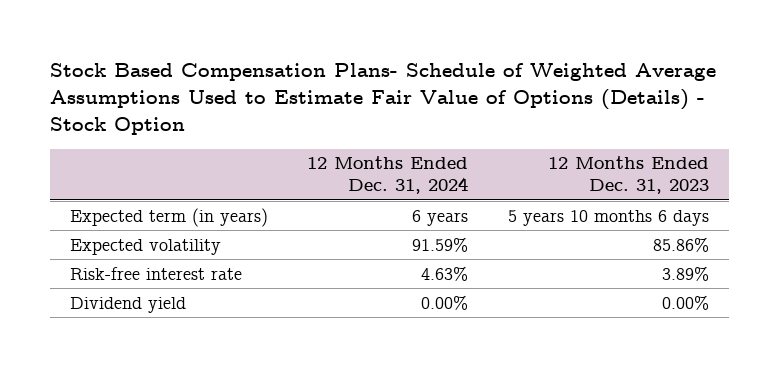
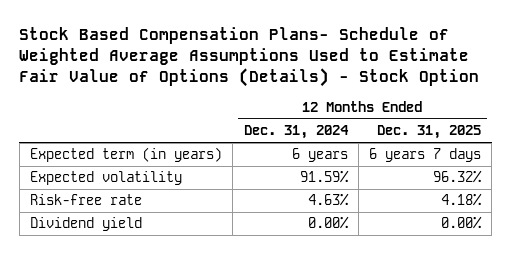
- | 12 Months Ended Dec. 31, 2024 | 12 Months Ended Dec. 31, 2023
+ | 12 Months Ended Dec. 31, 2024 | 12 Months Ended Dec. 31, 2025
- Risk-free interest rate | 4.63% | 3.89%
+ Risk-free rate | 4.63% | 4.18%

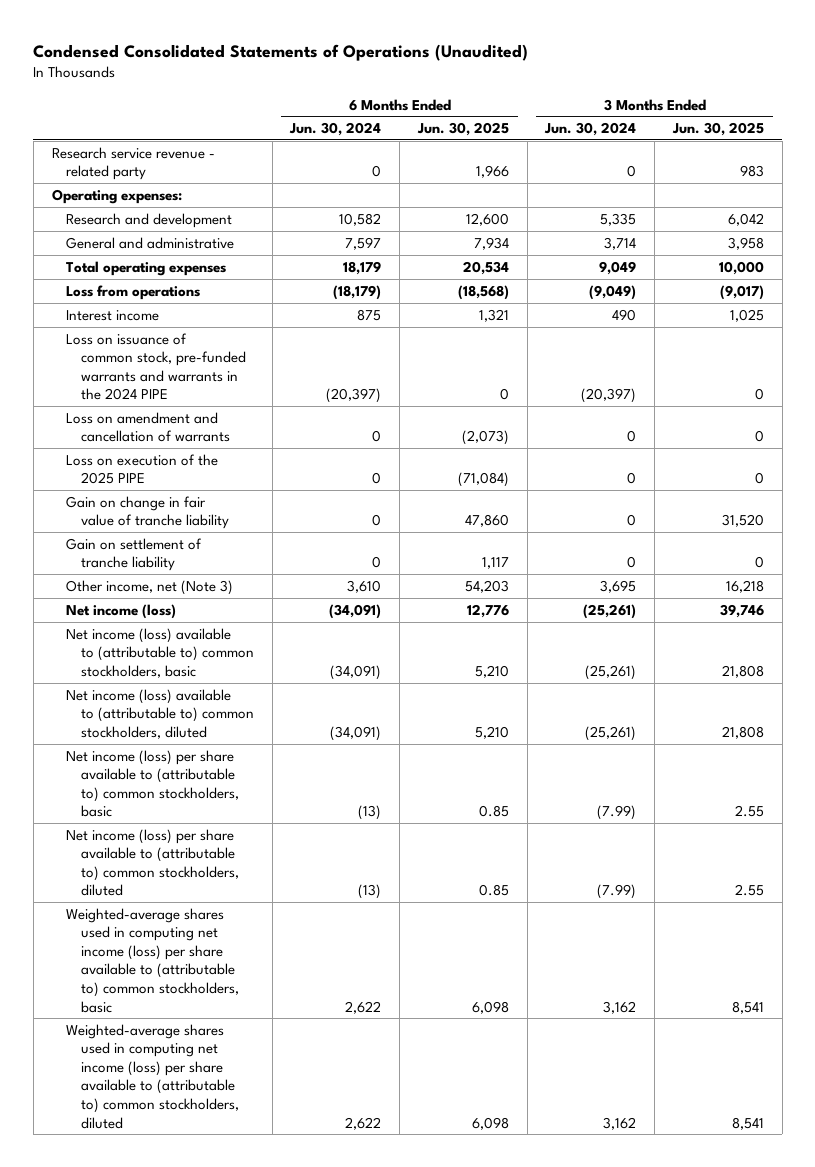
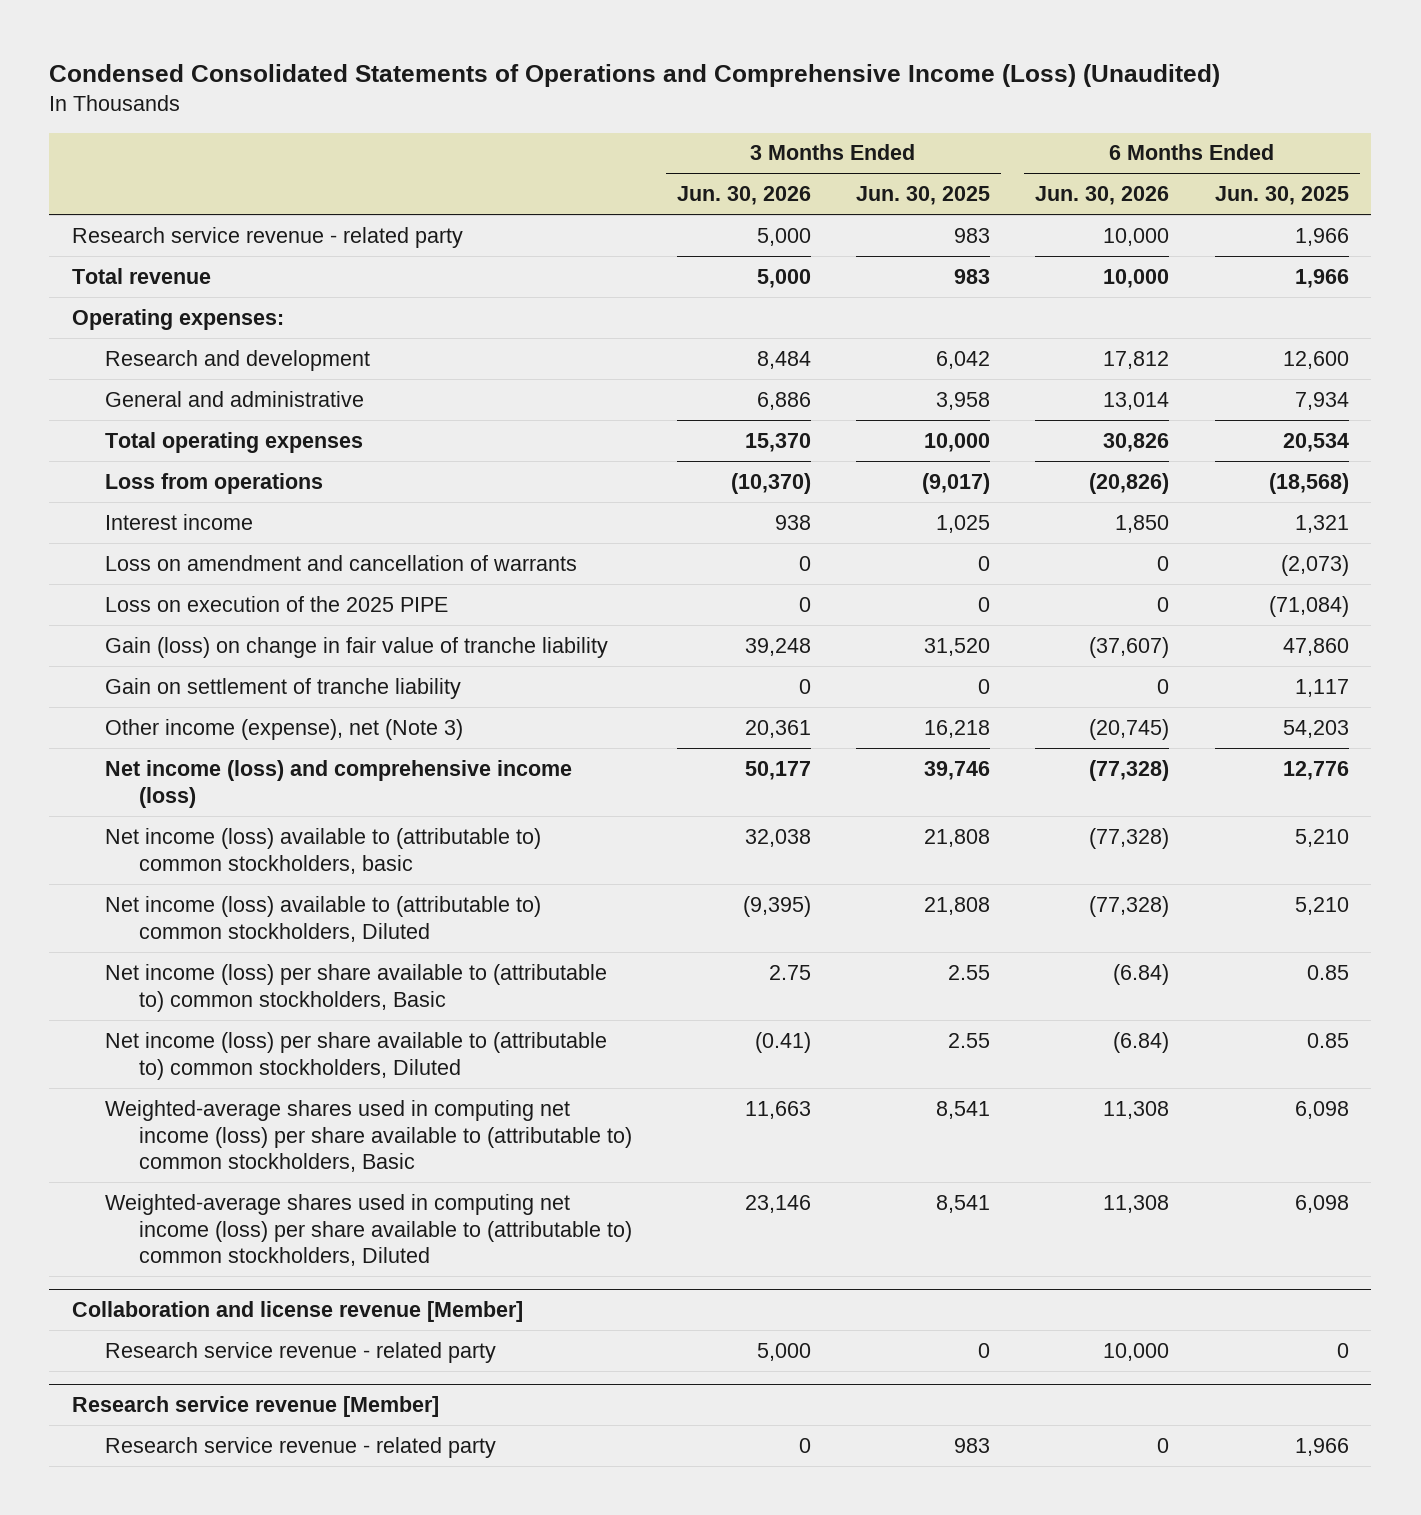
- Condensed Consolidated Statements of Operations (Unaudited)
+ Condensed Consolidated Statements of Operations and Comprehensive Income (Loss) (Unaudited)
- | 6 Months Ended Jun. 30, 2024 | 6 Months Ended Jun. 30, 2025 | 3 Months Ended Jun. 30, 2024 | 3 Months Ended Jun. 30, 2025
+ | 3 Months Ended Jun. 30, 2026 | 3 Months Ended Jun. 30, 2025 | 6 Months Ended Jun. 30, 2026 | 6 Months Ended Jun. 30, 2025
+ Total revenue | 5,000 | 983 | 10,000 | 1,966
- Loss on issuance of common stock, pre-funded warrants and warrants in the 2024 PIPE | (20,397) | 0 | (20,397) | 0
- Gain on change in fair value of tranche liability | 0 | 47,860 | 0 | 31,520
+ Gain (loss) on change in fair value of tranche liability | 39,248 | 31,520 | (37,607) | 47,860
- Other income, net (Note 3) | 3,610 | 54,203 | 3,695 | 16,218
- Net income (loss) | (34,091) | 12,776 | (25,261) | 39,746
+ Other income (expense), net (Note 3) | 20,361 | 16,218 | (20,745) | 54,203
+ Net income (loss) and comprehensive income (loss) | 50,177 | 39,746 | (77,328) | 12,776
- Net income (loss) available to (attributable to) common stockholders, diluted | (34,091) | 5,210 | (25,261) | 21,808
- Net income (loss) per share available to (attributable to) common stockholders, basic | (13) | 0.85 | (7.99) | 2.55
- Net income (loss) per share available to (attributable to) common stockholders, diluted | (13) | 0.85 | (7.99) | 2.55
- Weighted-average shares used in computing net income (loss) per share available to (attributable to) common stockholders, basic | 2,622 | 6,098 | 3,162 | 8,541
- Weighted-average shares used in computing net income (loss) per share available to (attributable to) common stockholders, diluted | 2,622 | 6,098 | 3,162 | 8,541
+ Net income (loss) available to (attributable to) common stockholders, Diluted | (9,395) | 21,808 | (77,328) | 5,210
+ Net income (loss) per share available to (attributable to) common stockholders, Basic | 2.75 | 2.55 | (6.84) | 0.85
+ Net income (loss) per share available to (attributable to) common stockholders, Diluted | (0.41) | 2.55 | (6.84) | 0.85
+ Weighted-average shares used in computing net income (loss) per share available to (attributable to) common stockholders, Basic | 11,663 | 8,541 | 11,308 | 6,098
+ Weighted-average shares used in computing net income (loss) per share available to (attributable to) common stockholders, Diluted | 23,146 | 8,541 | 11,308 | 6,098
+ Collaboration and license revenue [Member]
+ Research service revenue - related party | 5,000 | 0 | 10,000 | 0
+ Research service revenue [Member]
+ Research service revenue - related party | 0 | 983 | 0 | 1,966

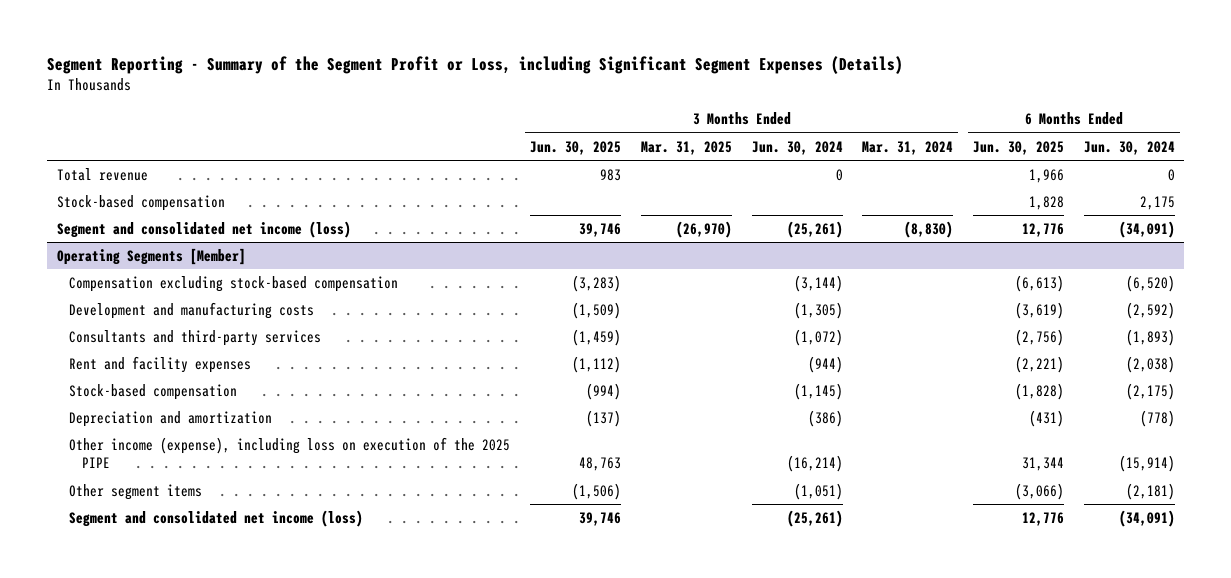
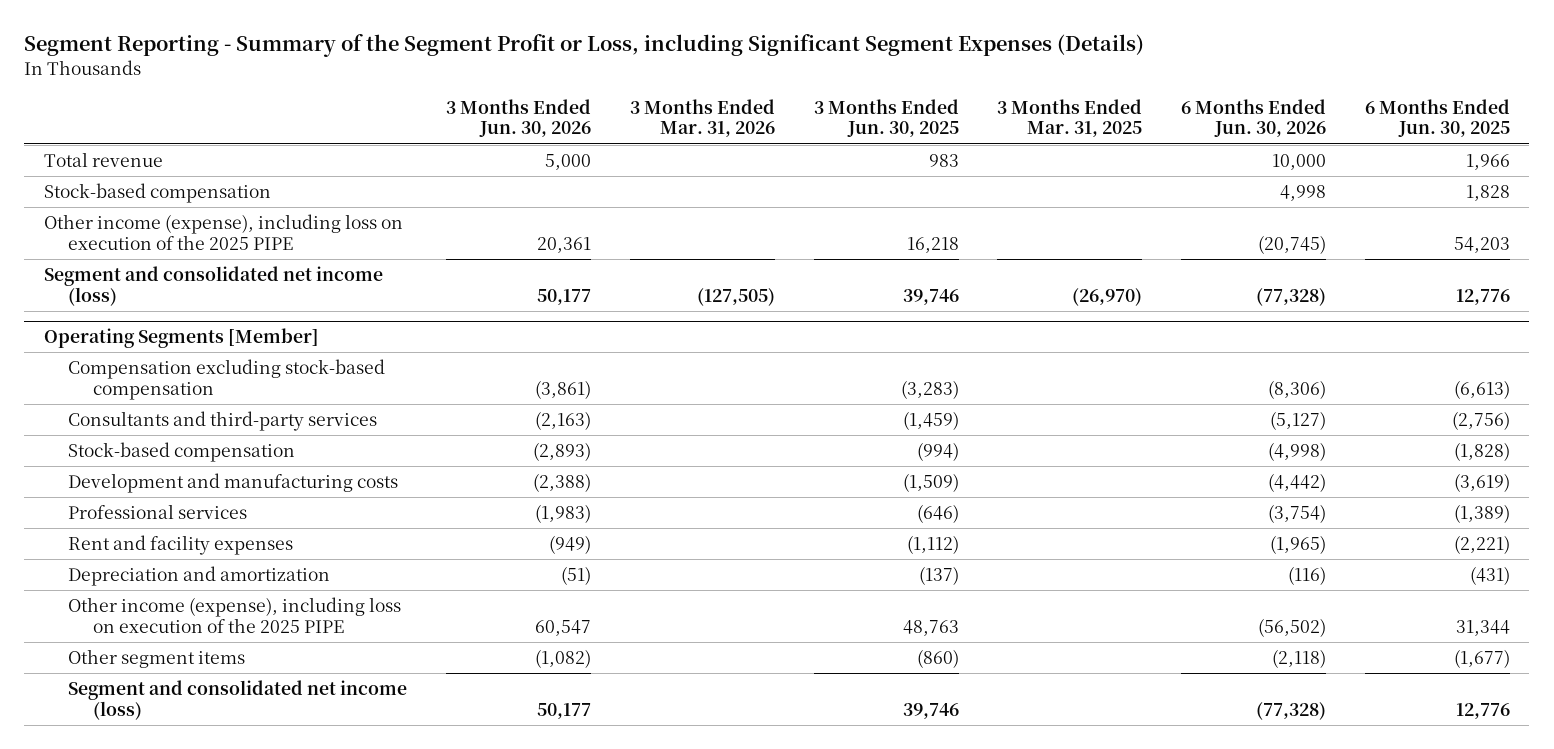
- | 3 Months Ended Jun. 30, 2025 | 3 Months Ended Mar. 31, 2025 | 3 Months Ended Jun. 30, 2024 | 3 Months Ended Mar. 31, 2024 | 6 Months Ended Jun. 30, 2025 | 6 Months Ended Jun. 30, 2024
+ | 3 Months Ended Jun. 30, 2026 | 3 Months Ended Mar. 31, 2026 | 3 Months Ended Jun. 30, 2025 | 3 Months Ended Mar. 31, 2025 | 6 Months Ended Jun. 30, 2026 | 6 Months Ended Jun. 30, 2025
+ Other income (expense), including loss on execution of the 2025 PIPE | 20,361 | | 16,218 | | (20,745) | 54,203
@ Operating Segments [Member]
moved down: Development and manufacturing costs | (2,388) | | (1,509) | | (4,442) | (3,619)
+ Professional services | (1,983) | | (646) | | (3,754) | (1,389)
moved down: Rent and facility expenses | (949) | | (1,112) | | (1,965) | (2,221)
- Other segment items | (1,506) | | (1,051) | | (3,066) | (2,181)
+ Other segment items | (1,082) | | (860) | | (2,118) | (1,677)

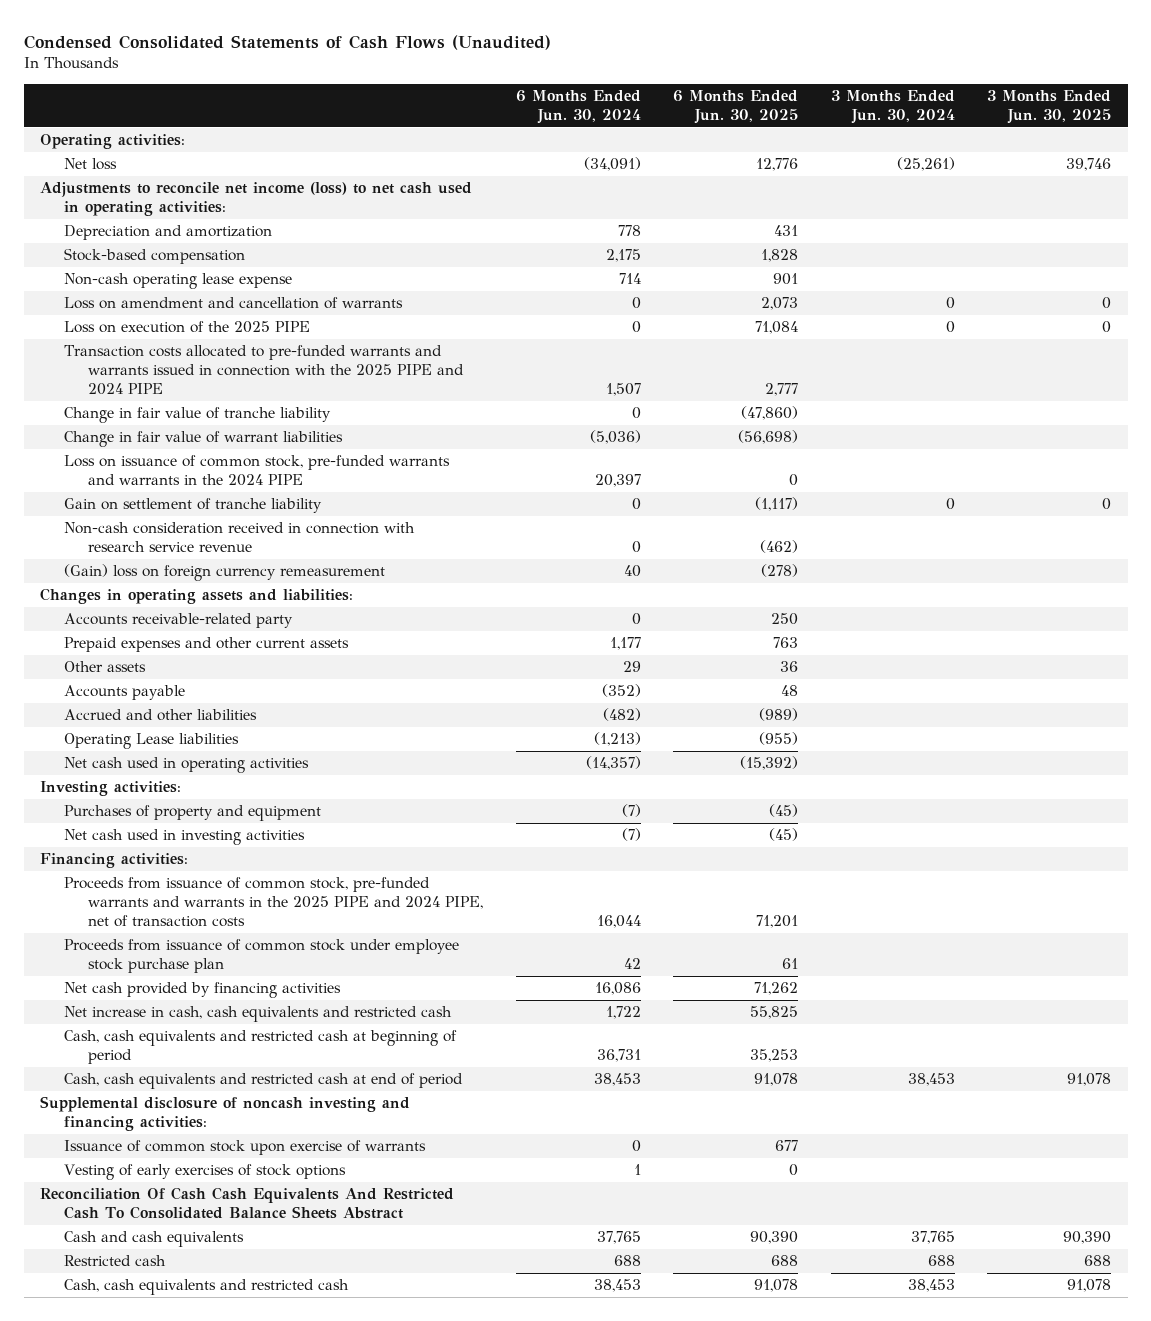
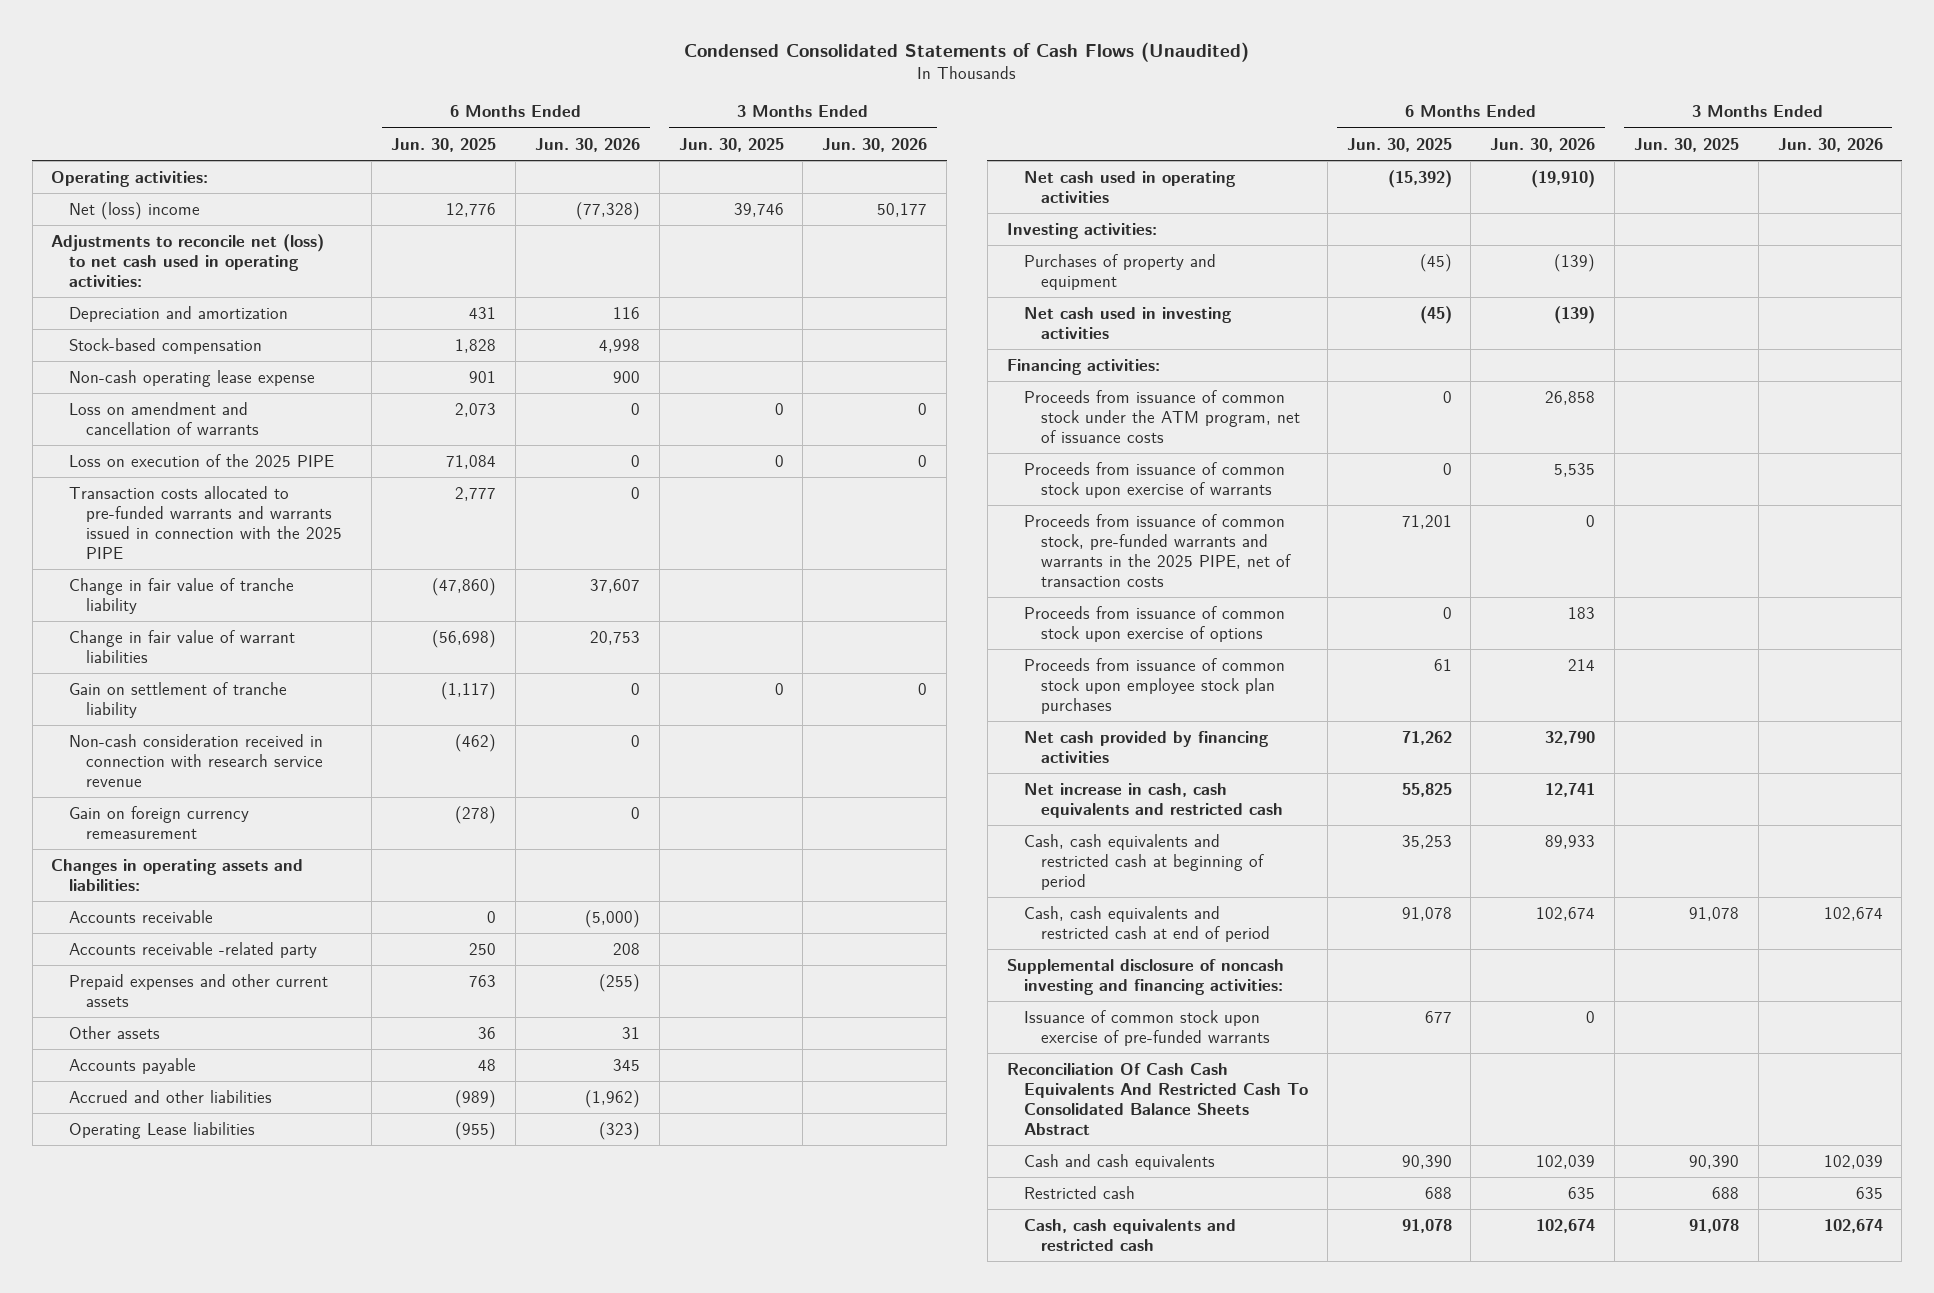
- | 6 Months Ended Jun. 30, 2024 | 6 Months Ended Jun. 30, 2025 | 3 Months Ended Jun. 30, 2024 | 3 Months Ended Jun. 30, 2025
+ | 6 Months Ended Jun. 30, 2025 | 6 Months Ended Jun. 30, 2026 | 3 Months Ended Jun. 30, 2025 | 3 Months Ended Jun. 30, 2026
- Net loss | (34,091) | 12,776 | (25,261) | 39,746
- Adjustments to reconcile net income (loss) to net cash used in operating activities:
+ Net (loss) income | 12,776 | (77,328) | 39,746 | 50,177
+ Adjustments to reconcile net (loss) to net cash used in operating activities:
- Transaction costs allocated to pre-funded warrants and warrants issued in connection with the 2025 PIPE and 2024 PIPE | 1,507 | 2,777 | |
+ Transaction costs allocated to pre-funded warrants and warrants issued in connection with the 2025 PIPE | 2,777 | 0 | |
- Loss on issuance of common stock, pre-funded warrants and warrants in the 2024 PIPE | 20,397 | 0 | |
- (Gain) loss on foreign currency remeasurement | 40 | (278) | |
+ Gain on foreign currency remeasurement | (278) | 0 | |
- Accounts receivable-related party | 0 | 250 | |
+ Accounts receivable | 0 | (5,000) | |
+ Accounts receivable -related party | 250 | 208 | |
- Proceeds from issuance of common stock, pre-funded warrants and warrants in the 2025 PIPE and 2024 PIPE, net of transaction costs | 16,044 | 71,201 | |
- Proceeds from issuance of common stock under employee stock purchase plan | 42 | 61 | |
+ Proceeds from issuance of common stock under the ATM program, net of issuance costs | 0 | 26,858 | |
+ Proceeds from issuance of common stock upon exercise of warrants | 0 | 5,535 | |
+ Proceeds from issuance of common stock, pre-funded warrants and warrants in the 2025 PIPE, net of transaction costs | 71,201 | 0 | |
+ Proceeds from issuance of common stock upon exercise of options | 0 | 183 | |
+ Proceeds from issuance of common stock upon employee stock plan purchases | 61 | 214 | |
- Issuance of common stock upon exercise of warrants | 0 | 677 | |
- Vesting of early exercises of stock options | 1 | 0 | |
+ Issuance of common stock upon exercise of pre-funded warrants | 677 | 0 | |

